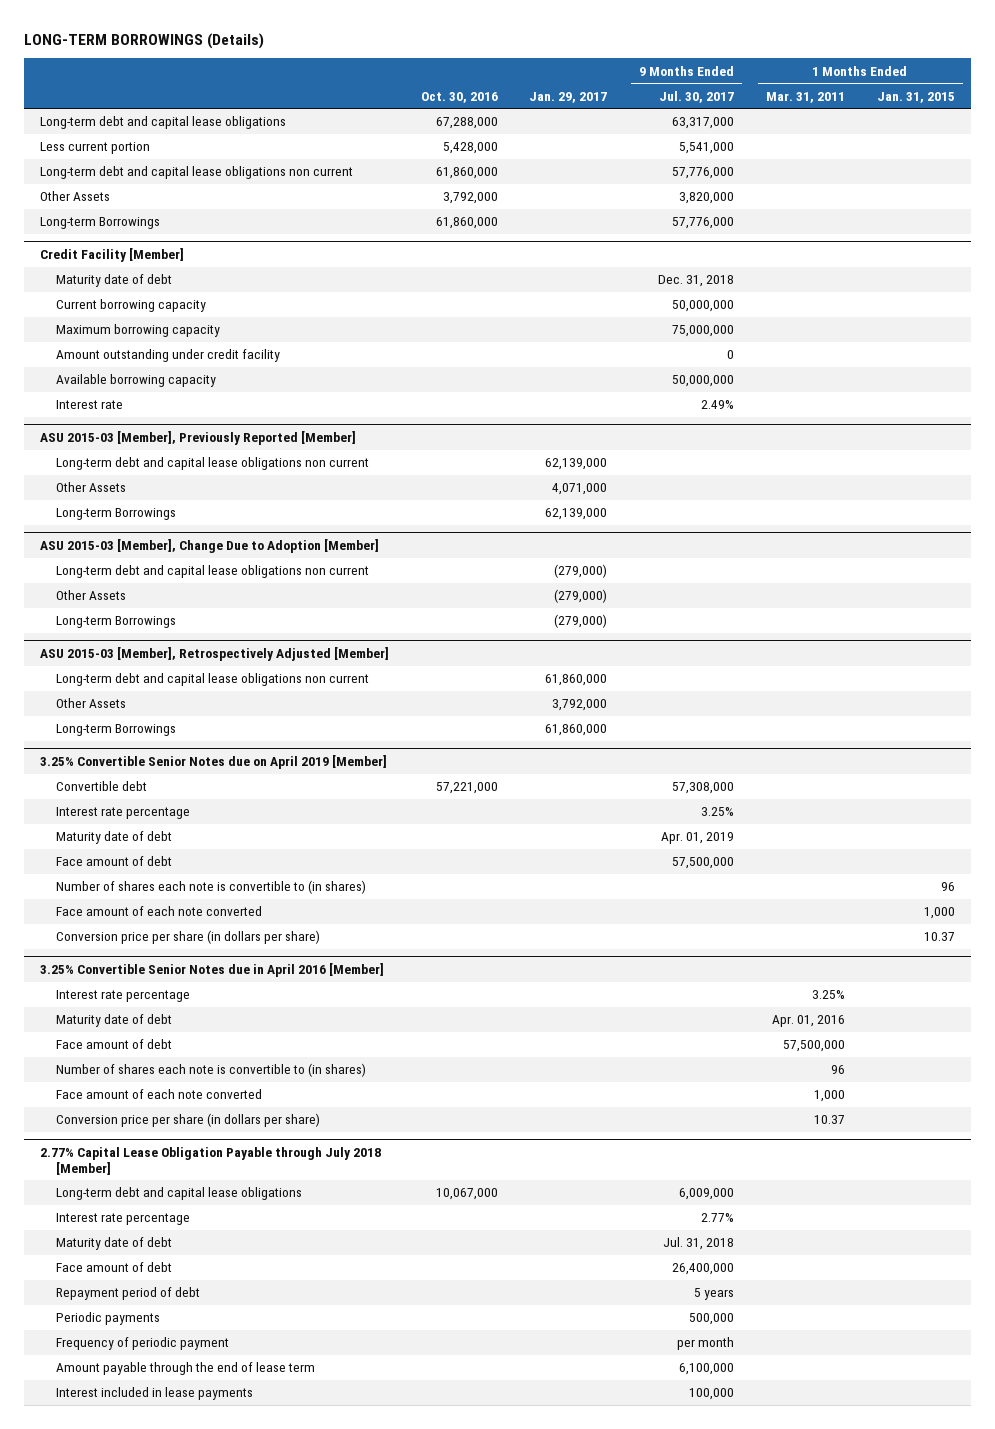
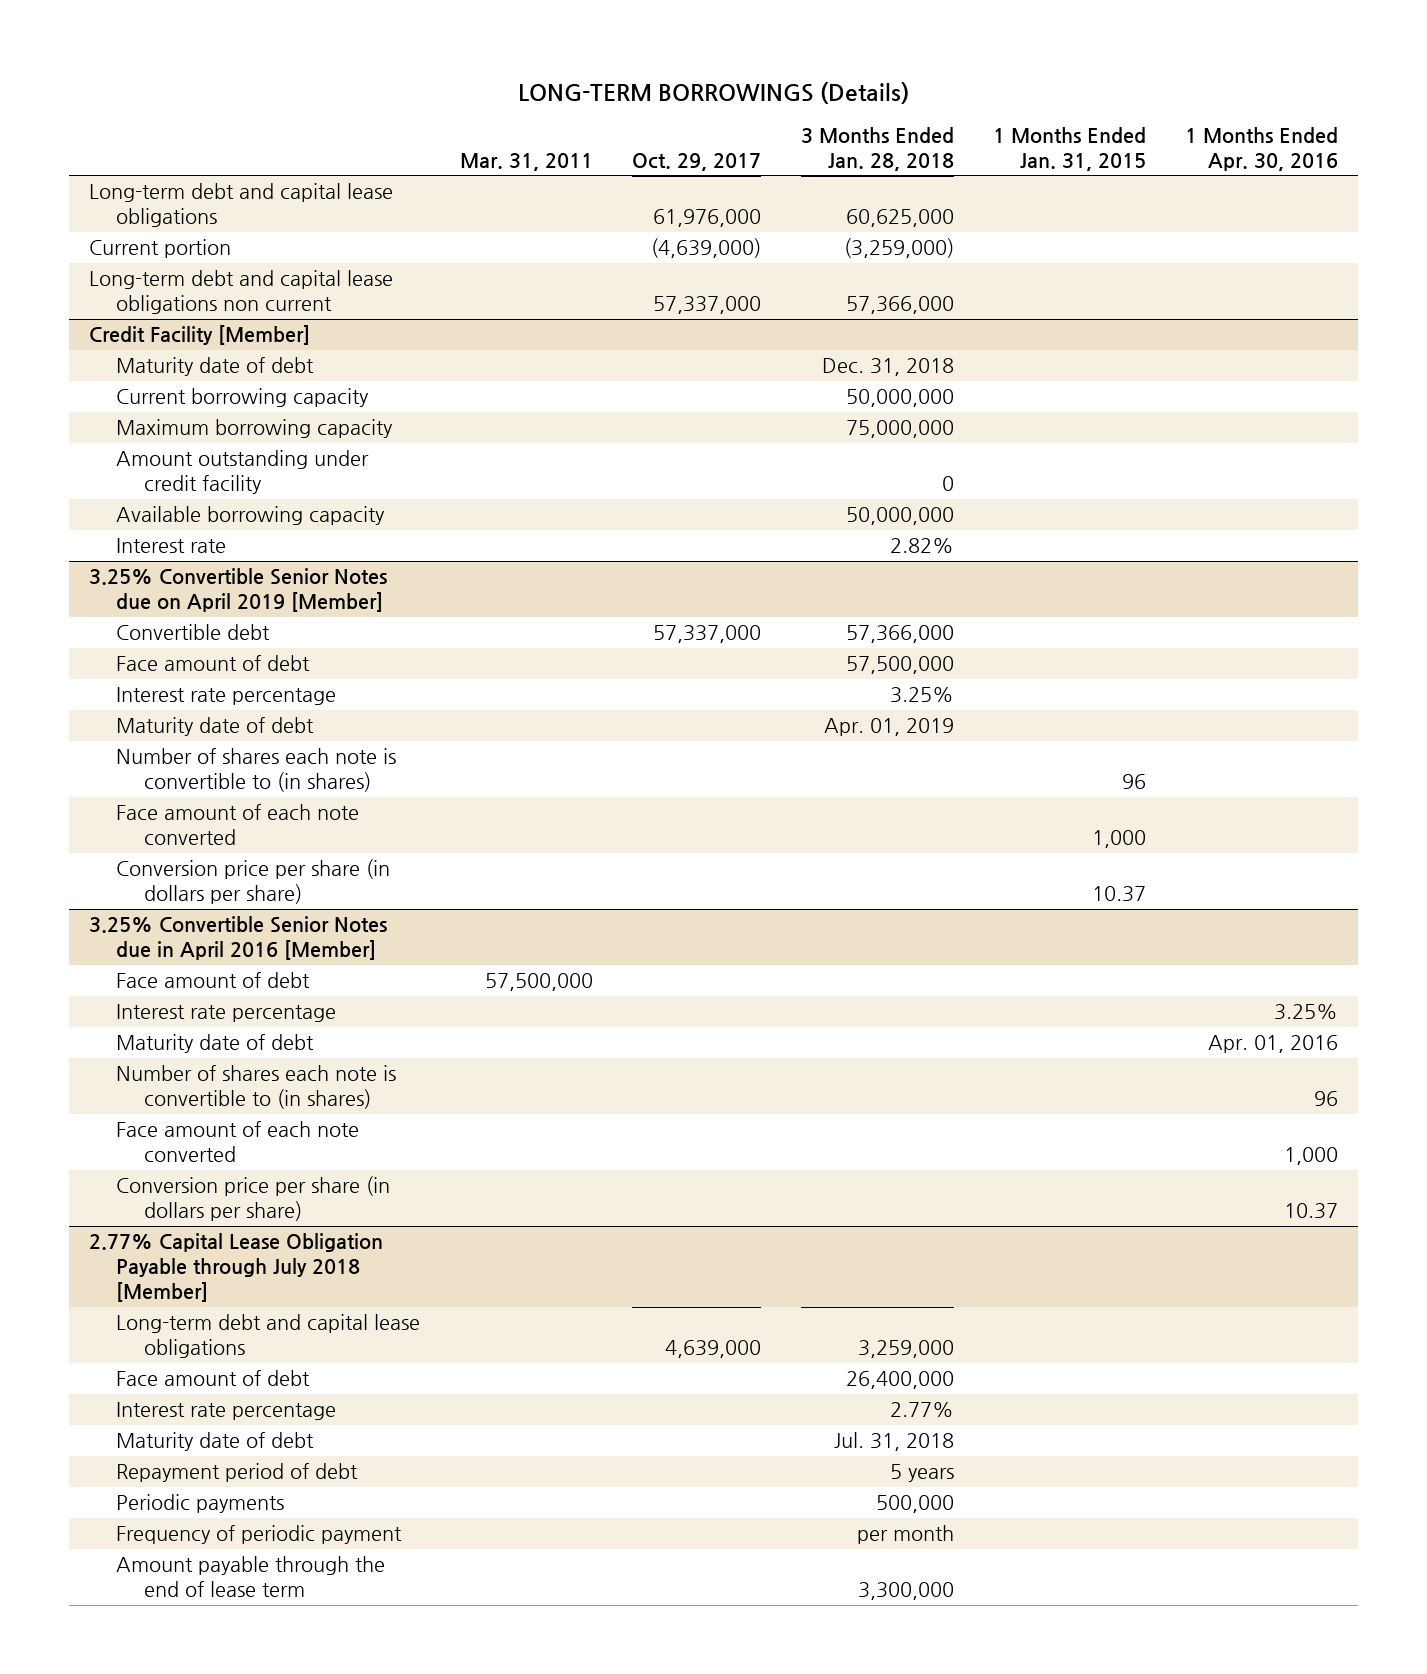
- | Oct. 30, 2016 | Jan. 29, 2017 | 9 Months Ended Jul. 30, 2017 | 1 Months Ended Mar. 31, 2011 | 1 Months Ended Jan. 31, 2015
+ | Mar. 31, 2011 | Oct. 29, 2017 | 3 Months Ended Jan. 28, 2018 | 1 Months Ended Jan. 31, 2015 | 1 Months Ended Apr. 30, 2016
- Less current portion | 5,428,000 | | 5,541,000 | |
+ Current portion | | (4,639,000) | (3,259,000) | |
- Other Assets | 3,792,000 | | 3,820,000 | |
- Long-term Borrowings | 61,860,000 | | 57,776,000 | |
- ASU 2015-03 [Member], Previously Reported [Member]
- Long-term debt and capital lease obligations non current | | 62,139,000 | | |
- Other Assets | | 4,071,000 | | |
- Long-term Borrowings | | 62,139,000 | | |
- ASU 2015-03 [Member], Change Due to Adoption [Member]
- Long-term debt and capital lease obligations non current | | (279,000) | | |
- Other Assets | | (279,000) | | |
- Long-term Borrowings | | (279,000) | | |
- ASU 2015-03 [Member], Retrospectively Adjusted [Member]
- Long-term debt and capital lease obligations non current | | 61,860,000 | | |
- Other Assets | | 3,792,000 | | |
- Long-term Borrowings | | 61,860,000 | | |
@ 3.25% Convertible Senior Notes due on April 2019 [Member]
moved up: Face amount of debt | | | 57,500,000 | |
@ 3.25% Convertible Senior Notes due in April 2016 [Member]
moved up: Face amount of debt | 57,500,000 | | | |
@ 2.77% Capital Lease Obligation Payable through July 2018 [Member]
moved up: Face amount of debt | | | 26,400,000 | |
- Interest included in lease payments | | | 100,000 | |

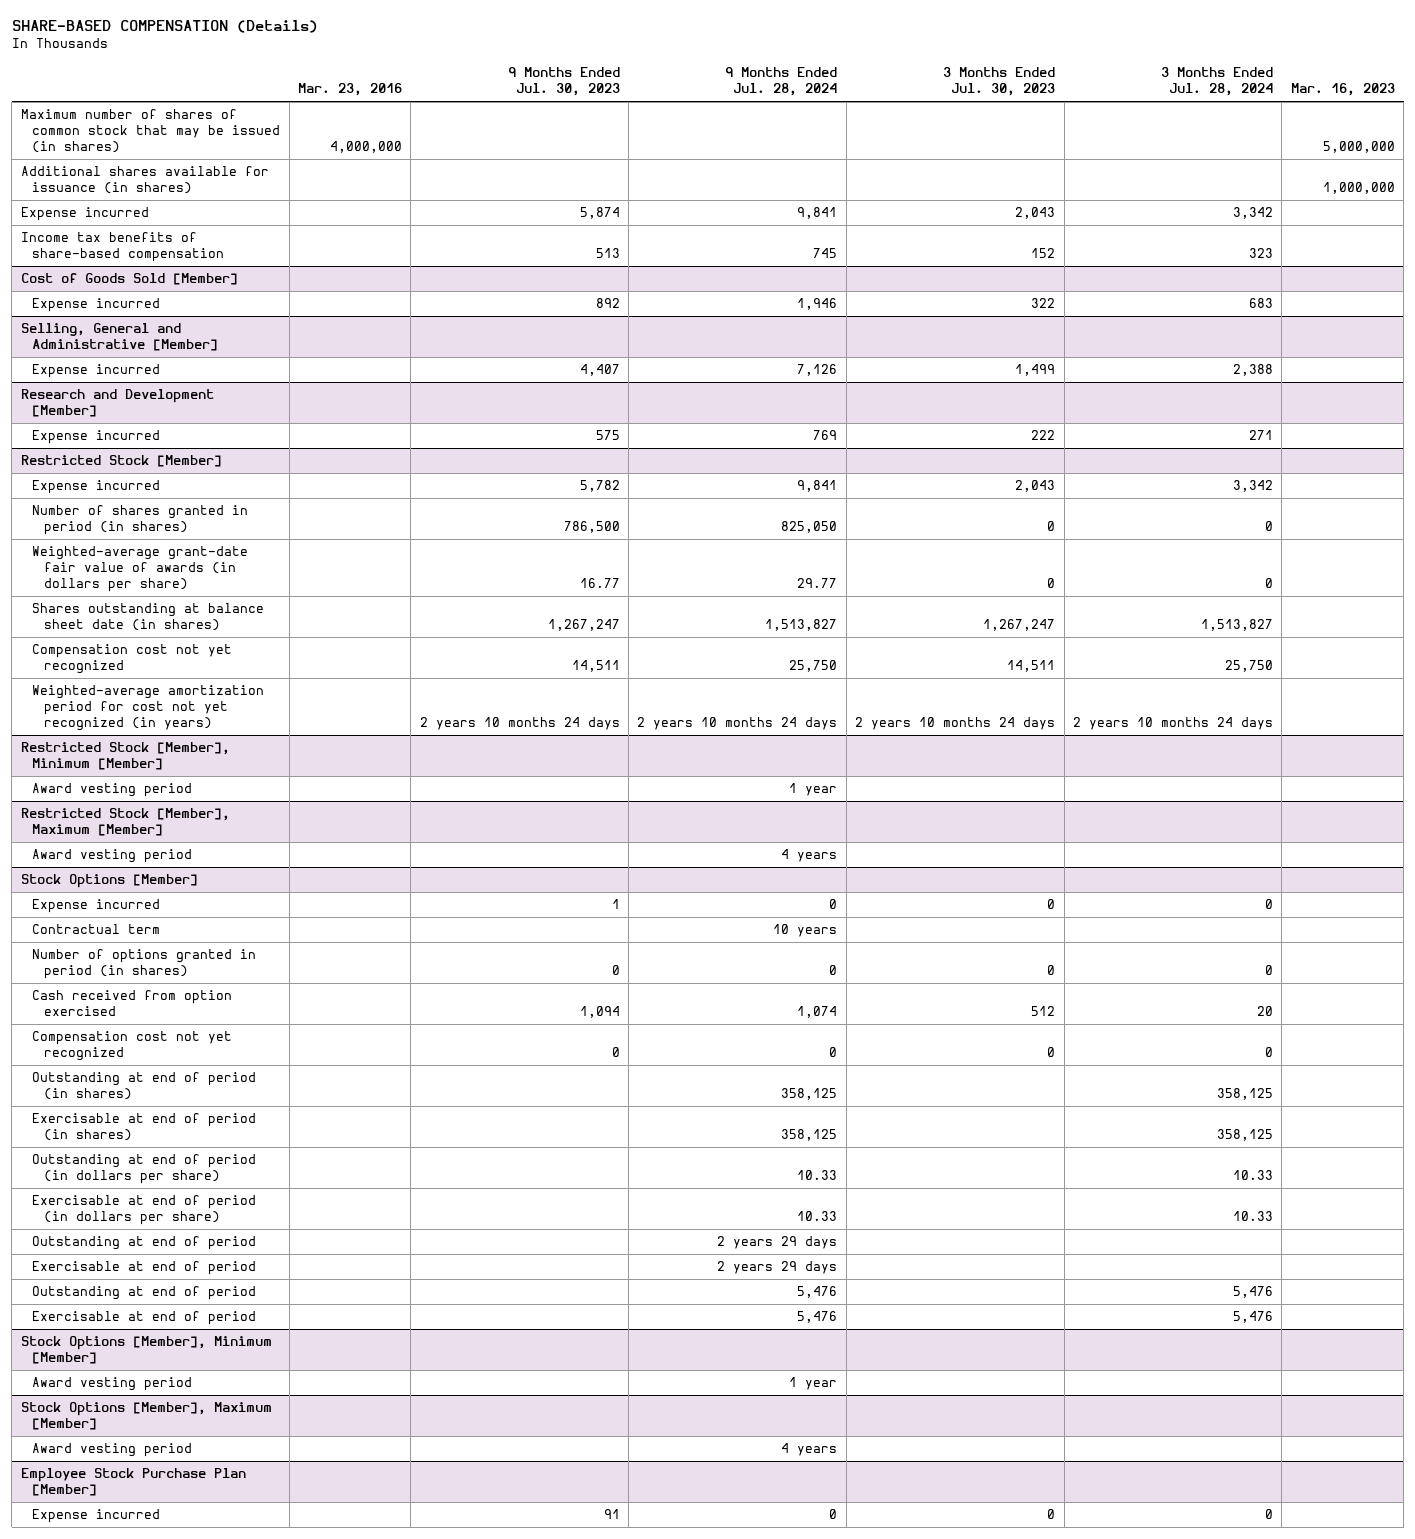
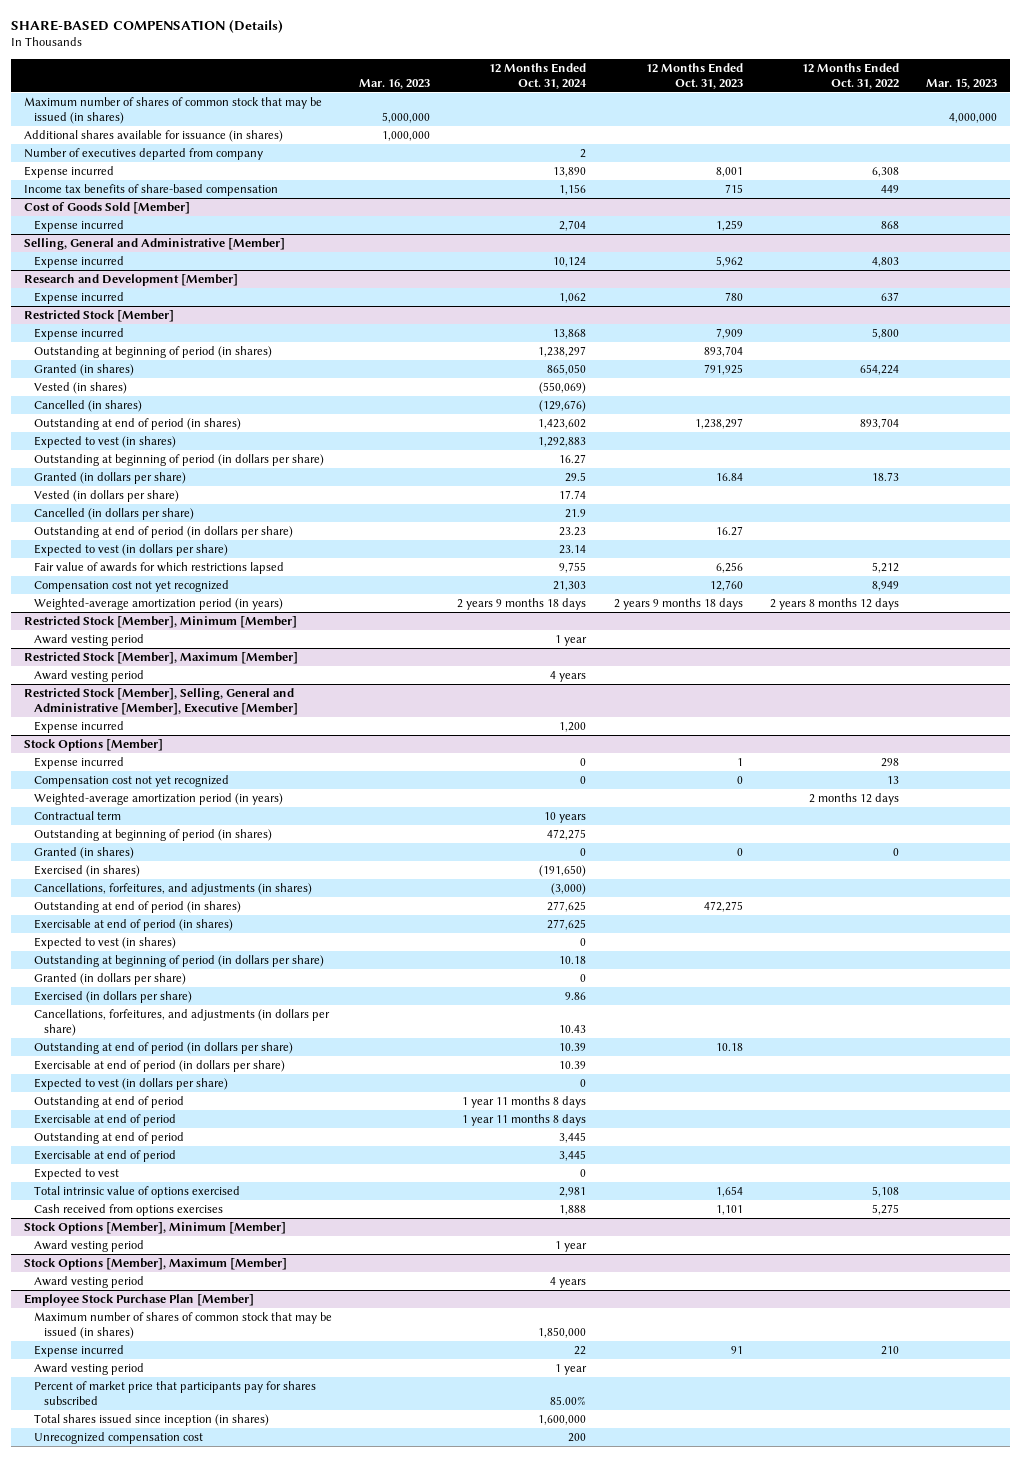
- | Mar. 23, 2016 | 9 Months Ended Jul. 30, 2023 | 9 Months Ended Jul. 28, 2024 | 3 Months Ended Jul. 30, 2023 | 3 Months Ended Jul. 28, 2024 | Mar. 16, 2023
+ | Mar. 16, 2023 | 12 Months Ended Oct. 31, 2024 | 12 Months Ended Oct. 31, 2023 | 12 Months Ended Oct. 31, 2022 | Mar. 15, 2023
+ Number of executives departed from company | | 2 | | |
@ Restricted Stock [Member]
- Number of shares granted in period (in shares) | | 786,500 | 825,050 | 0 | 0 |
- Weighted-average grant-date fair value of awards (in dollars per share) | | 16.77 | 29.77 | 0 | 0 |
- Shares outstanding at balance sheet date (in shares) | | 1,267,247 | 1,513,827 | 1,267,247 | 1,513,827 |
+ Outstanding at beginning of period (in shares) | | 1,238,297 | 893,704 | |
+ Granted (in shares) | | 865,050 | 791,925 | 654,224 |
+ Vested (in shares) | | (550,069) | | |
+ Cancelled (in shares) | | (129,676) | | |
+ Outstanding at end of period (in shares) | | 1,423,602 | 1,238,297 | 893,704 |
+ Expected to vest (in shares) | | 1,292,883 | | |
+ Outstanding at beginning of period (in dollars per share) | | 16.27 | | |
+ Granted (in dollars per share) | | 29.5 | 16.84 | 18.73 |
+ Vested (in dollars per share) | | 17.74 | | |
+ Cancelled (in dollars per share) | | 21.9 | | |
+ Outstanding at end of period (in dollars per share) | | 23.23 | 16.27 | |
+ Expected to vest (in dollars per share) | | 23.14 | | |
+ Fair value of awards for which restrictions lapsed | | 9,755 | 6,256 | 5,212 |
- Weighted-average amortization period for cost not yet recognized (in years) | | 2 years 10 months 24 days | 2 years 10 months 24 days | 2 years 10 months 24 days | 2 years 10 months 24 days |
+ Weighted-average amortization period (in years) | | 2 years 9 months 18 days | 2 years 9 months 18 days | 2 years 8 months 12 days |
+ Restricted Stock [Member], Selling, General and Administrative [Member], Executive [Member]
+ Expense incurred | | 1,200 | | |
@ Stock Options [Member]
- Number of options granted in period (in shares) | | 0 | 0 | 0 | 0 |
- Cash received from option exercised | | 1,094 | 1,074 | 512 | 20 |
+ Weighted-average amortization period (in years) | | | | 2 months 12 days |
moved down: Contractual term | | 10 years | | |
+ Outstanding at beginning of period (in shares) | | 472,275 | | |
+ Granted (in shares) | | 0 | 0 | 0 |
+ Exercised (in shares) | | (191,650) | | |
+ Cancellations, forfeitures, and adjustments (in shares) | | (3,000) | | |
+ Expected to vest (in shares) | | 0 | | |
+ Outstanding at beginning of period (in dollars per share) | | 10.18 | | |
+ Granted (in dollars per share) | | 0 | | |
+ Exercised (in dollars per share) | | 9.86 | | |
+ Cancellations, forfeitures, and adjustments (in dollars per share) | | 10.43 | | |
+ Expected to vest (in dollars per share) | | 0 | | |
+ Expected to vest | | 0 | | |
+ Total intrinsic value of options exercised | | 2,981 | 1,654 | 5,108 |
+ Cash received from options exercises | | 1,888 | 1,101 | 5,275 |
@ Employee Stock Purchase Plan [Member]
+ Maximum number of shares of common stock that may be issued (in shares) | | 1,850,000 | | |
+ Award vesting period | | 1 year | | |
+ Percent of market price that participants pay for shares subscribed | | 85.00% | | |
+ Total shares issued since inception (in shares) | | 1,600,000 | | |
+ Unrecognized compensation cost | | 200 | | |

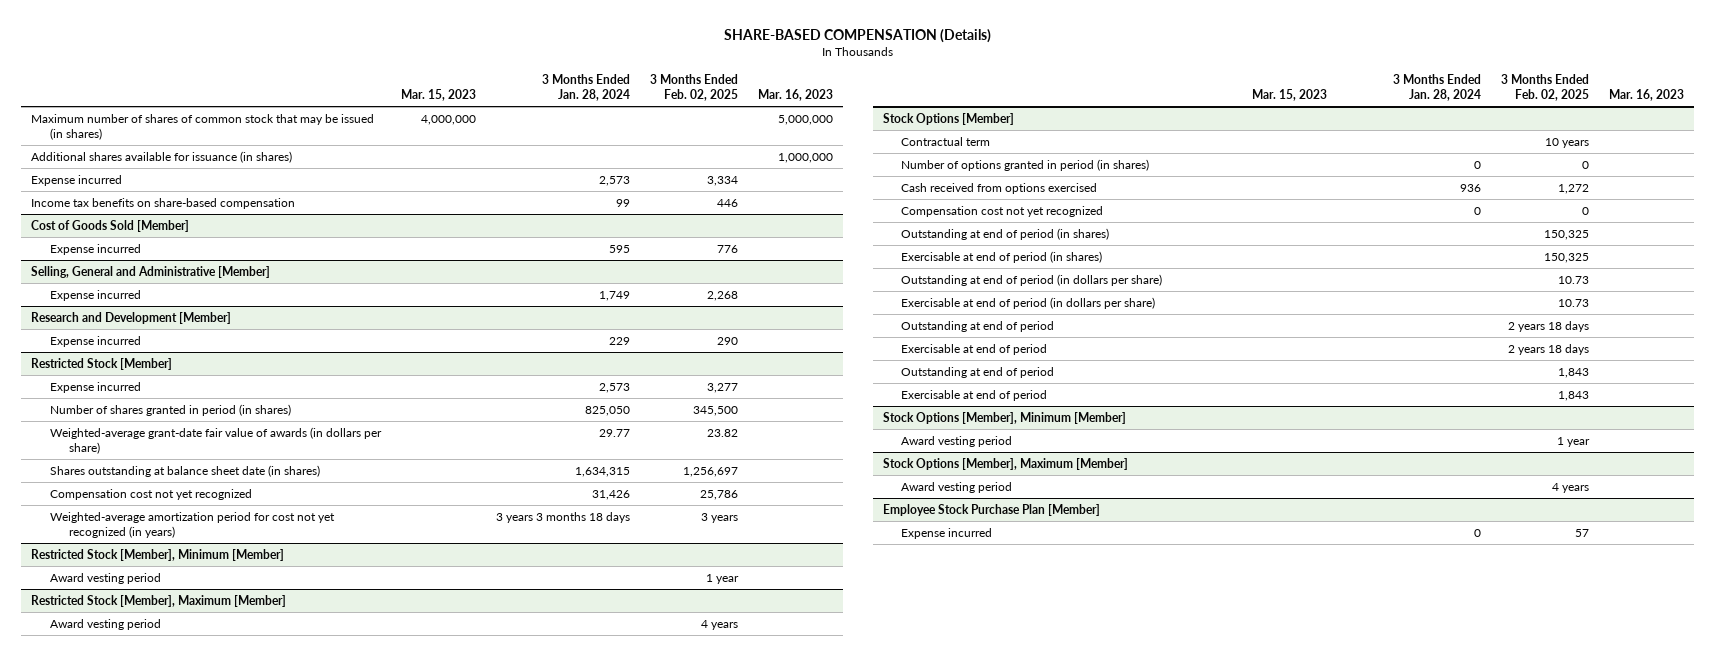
- | Mar. 16, 2023 | 12 Months Ended Oct. 31, 2024 | 12 Months Ended Oct. 31, 2023 | 12 Months Ended Oct. 31, 2022 | Mar. 15, 2023
+ | Mar. 15, 2023 | 3 Months Ended Jan. 28, 2024 | 3 Months Ended Feb. 02, 2025 | Mar. 16, 2023
- Number of executives departed from company | | 2 | | |
- Income tax benefits of share-based compensation | | 1,156 | 715 | 449 |
+ Income tax benefits on share-based compensation | | 99 | 446 |
@ Restricted Stock [Member]
- Outstanding at beginning of period (in shares) | | 1,238,297 | 893,704 | |
- Granted (in shares) | | 865,050 | 791,925 | 654,224 |
- Vested (in shares) | | (550,069) | | |
- Cancelled (in shares) | | (129,676) | | |
- Outstanding at end of period (in shares) | | 1,423,602 | 1,238,297 | 893,704 |
- Expected to vest (in shares) | | 1,292,883 | | |
- Outstanding at beginning of period (in dollars per share) | | 16.27 | | |
- Granted (in dollars per share) | | 29.5 | 16.84 | 18.73 |
- Vested (in dollars per share) | | 17.74 | | |
- Cancelled (in dollars per share) | | 21.9 | | |
- Outstanding at end of period (in dollars per share) | | 23.23 | 16.27 | |
- Expected to vest (in dollars per share) | | 23.14 | | |
- Fair value of awards for which restrictions lapsed | | 9,755 | 6,256 | 5,212 |
+ Number of shares granted in period (in shares) | | 825,050 | 345,500 |
+ Weighted-average grant-date fair value of awards (in dollars per share) | | 29.77 | 23.82 |
+ Shares outstanding at balance sheet date (in shares) | | 1,634,315 | 1,256,697 |
- Weighted-average amortization period (in years) | | 2 years 9 months 18 days | 2 years 9 months 18 days | 2 years 8 months 12 days |
+ Weighted-average amortization period for cost not yet recognized (in years) | | 3 years 3 months 18 days | 3 years |
- Restricted Stock [Member], Selling, General and Administrative [Member], Executive [Member]
- Expense incurred | | 1,200 | | |
@ Stock Options [Member]
- Expense incurred | | 0 | 1 | 298 |
- Weighted-average amortization period (in years) | | | | 2 months 12 days |
- Outstanding at beginning of period (in shares) | | 472,275 | | |
- Granted (in shares) | | 0 | 0 | 0 |
- Exercised (in shares) | | (191,650) | | |
- Cancellations, forfeitures, and adjustments (in shares) | | (3,000) | | |
+ Number of options granted in period (in shares) | | 0 | 0 |
+ Cash received from options exercised | | 936 | 1,272 |
moved down: Compensation cost not yet recognized | | 0 | 0 |
- Expected to vest (in shares) | | 0 | | |
- Outstanding at beginning of period (in dollars per share) | | 10.18 | | |
- Granted (in dollars per share) | | 0 | | |
- Exercised (in dollars per share) | | 9.86 | | |
- Cancellations, forfeitures, and adjustments (in dollars per share) | | 10.43 | | |
- Expected to vest (in dollars per share) | | 0 | | |
- Expected to vest | | 0 | | |
- Total intrinsic value of options exercised | | 2,981 | 1,654 | 5,108 |
- Cash received from options exercises | | 1,888 | 1,101 | 5,275 |
@ Employee Stock Purchase Plan [Member]
- Maximum number of shares of common stock that may be issued (in shares) | | 1,850,000 | | |
- Award vesting period | | 1 year | | |
- Percent of market price that participants pay for shares subscribed | | 85.00% | | |
- Total shares issued since inception (in shares) | | 1,600,000 | | |
- Unrecognized compensation cost | | 200 | | |

